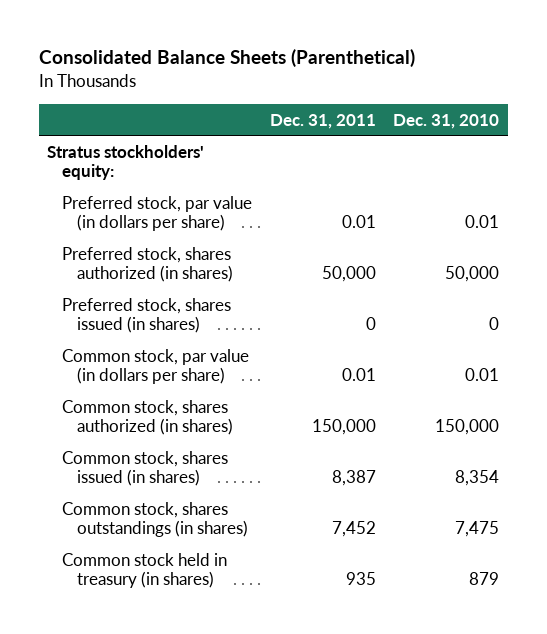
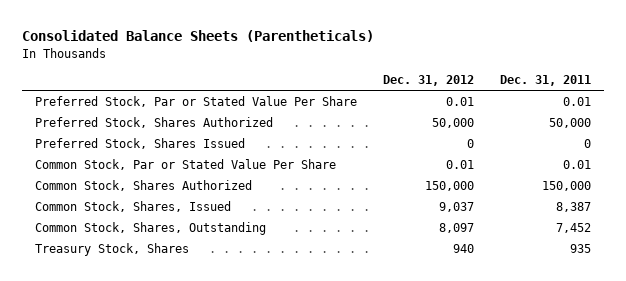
- Consolidated Balance Sheets (Parenthetical)
+ Consolidated Balance Sheets (Parentheticals)
- | Dec. 31, 2011 | Dec. 31, 2010
+ | Dec. 31, 2012 | Dec. 31, 2011
- Stratus stockholders' equity:
- Preferred stock, par value (in dollars per share) | 0.01 | 0.01
- Preferred stock, shares authorized (in shares) | 50,000 | 50,000
- Preferred stock, shares issued (in shares) | 0 | 0
- Common stock, par value (in dollars per share) | 0.01 | 0.01
- Common stock, shares authorized (in shares) | 150,000 | 150,000
- Common stock, shares issued (in shares) | 8,387 | 8,354
- Common stock, shares outstandings (in shares) | 7,452 | 7,475
- Common stock held in treasury (in shares) | 935 | 879
+ Preferred Stock, Par or Stated Value Per Share | 0.01 | 0.01
+ Preferred Stock, Shares Authorized | 50,000 | 50,000
+ Preferred Stock, Shares Issued | 0 | 0
+ Common Stock, Par or Stated Value Per Share | 0.01 | 0.01
+ Common Stock, Shares Authorized | 150,000 | 150,000
+ Common Stock, Shares, Issued | 9,037 | 8,387
+ Common Stock, Shares, Outstanding | 8,097 | 7,452
+ Treasury Stock, Shares | 940 | 935

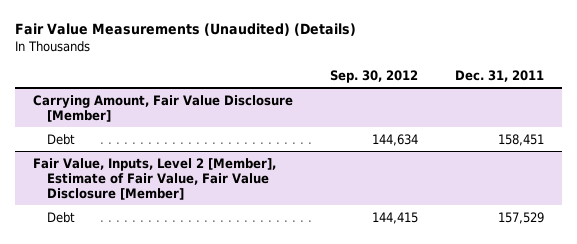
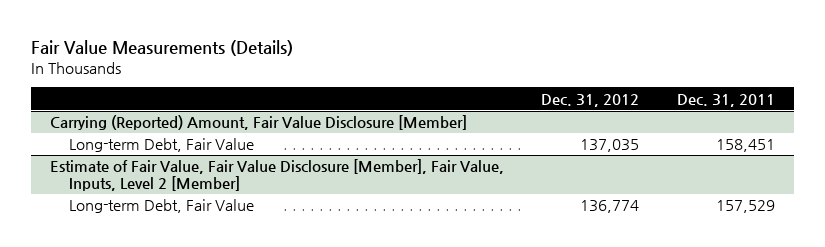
- Fair Value Measurements (Unaudited) (Details)
+ Fair Value Measurements (Details)
- | Sep. 30, 2012 | Dec. 31, 2011
+ | Dec. 31, 2012 | Dec. 31, 2011
- Carrying Amount, Fair Value Disclosure [Member]
- Debt | 144,634 | 158,451
- Fair Value, Inputs, Level 2 [Member], Estimate of Fair Value, Fair Value Disclosure [Member]
- Debt | 144,415 | 157,529
+ Carrying (Reported) Amount, Fair Value Disclosure [Member]
+ Long-term Debt, Fair Value | 137,035 | 158,451
+ Estimate of Fair Value, Fair Value Disclosure [Member], Fair Value, Inputs, Level 2 [Member]
+ Long-term Debt, Fair Value | 136,774 | 157,529

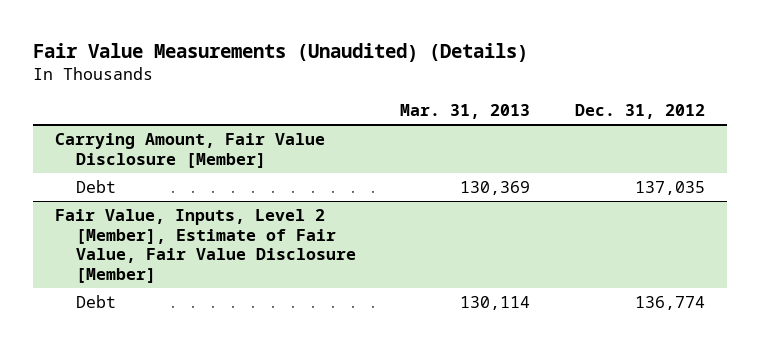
- Fair Value Measurements (Details)
+ Fair Value Measurements (Unaudited) (Details)
- | Dec. 31, 2012 | Dec. 31, 2011
+ | Mar. 31, 2013 | Dec. 31, 2012
- Carrying (Reported) Amount, Fair Value Disclosure [Member]
- Long-term Debt, Fair Value | 137,035 | 158,451
- Estimate of Fair Value, Fair Value Disclosure [Member], Fair Value, Inputs, Level 2 [Member]
- Long-term Debt, Fair Value | 136,774 | 157,529
+ Carrying Amount, Fair Value Disclosure [Member]
+ Debt | 130,369 | 137,035
+ Fair Value, Inputs, Level 2 [Member], Estimate of Fair Value, Fair Value Disclosure [Member]
+ Debt | 130,114 | 136,774

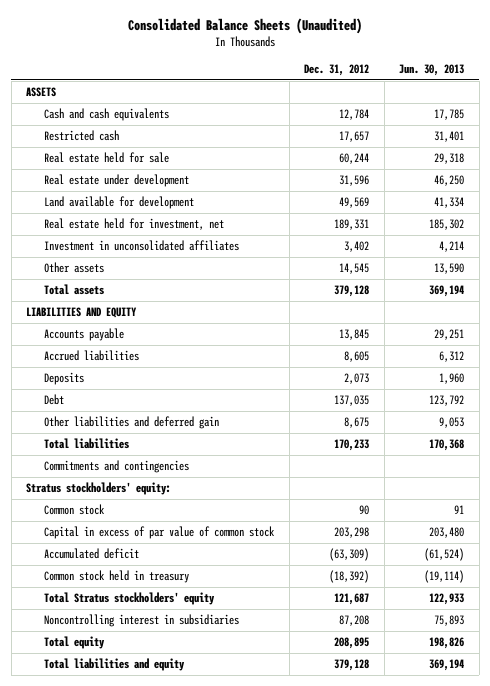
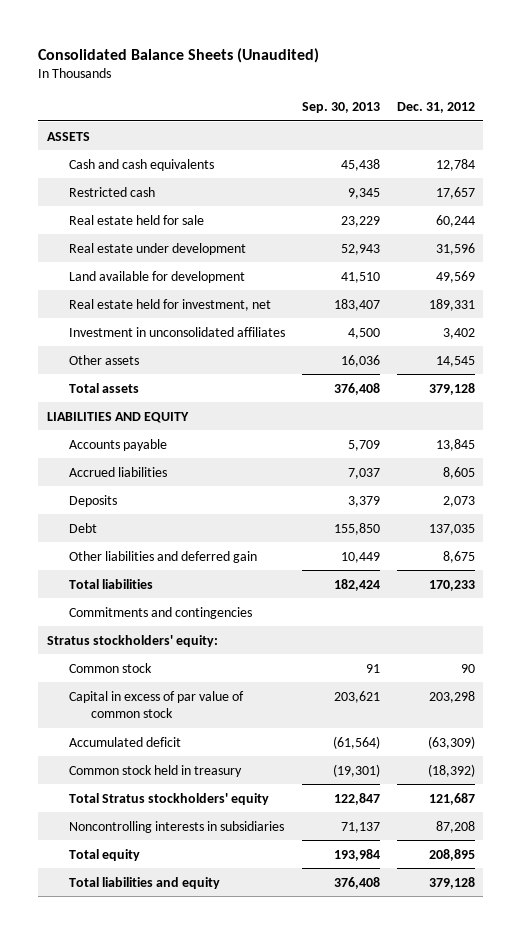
- | Dec. 31, 2012 | Jun. 30, 2013
+ | Sep. 30, 2013 | Dec. 31, 2012
- Noncontrolling interest in subsidiaries | 87,208 | 75,893
+ Noncontrolling interests in subsidiaries | 71,137 | 87,208

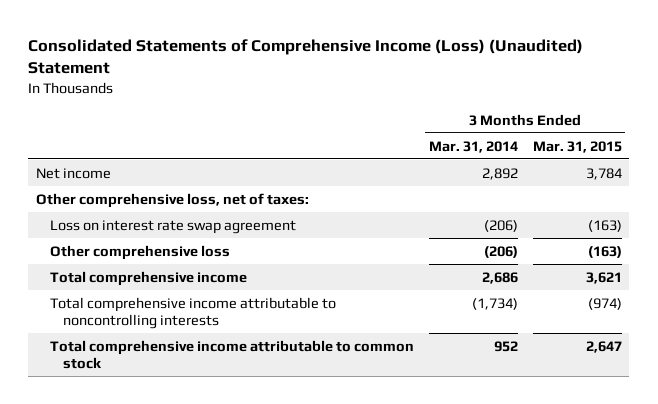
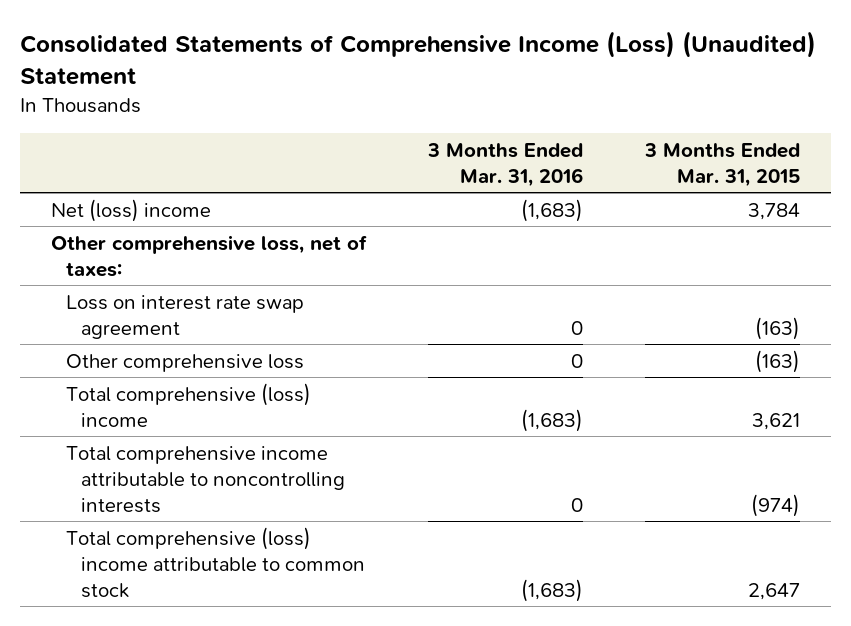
- | 3 Months Ended Mar. 31, 2014 | 3 Months Ended Mar. 31, 2015
+ | 3 Months Ended Mar. 31, 2016 | 3 Months Ended Mar. 31, 2015
- Net income | 2,892 | 3,784
+ Net (loss) income | (1,683) | 3,784
- Total comprehensive income | 2,686 | 3,621
+ Total comprehensive (loss) income | (1,683) | 3,621
- Total comprehensive income attributable to common stock | 952 | 2,647
+ Total comprehensive (loss) income attributable to common stock | (1,683) | 2,647

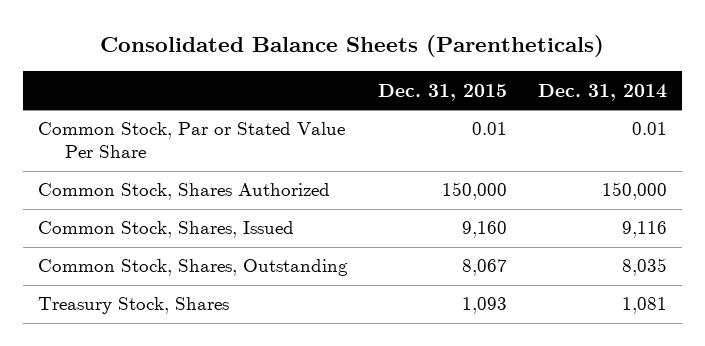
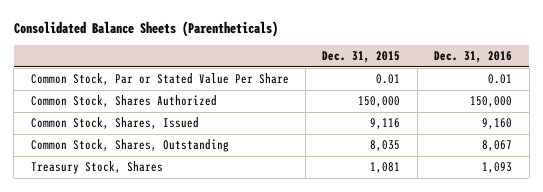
- | Dec. 31, 2015 | Dec. 31, 2014
+ | Dec. 31, 2015 | Dec. 31, 2016
- Common Stock, Shares, Issued | 9,160 | 9,116
- Common Stock, Shares, Outstanding | 8,067 | 8,035
- Treasury Stock, Shares | 1,093 | 1,081
+ Common Stock, Shares, Issued | 9,116 | 9,160
+ Common Stock, Shares, Outstanding | 8,035 | 8,067
+ Treasury Stock, Shares | 1,081 | 1,093

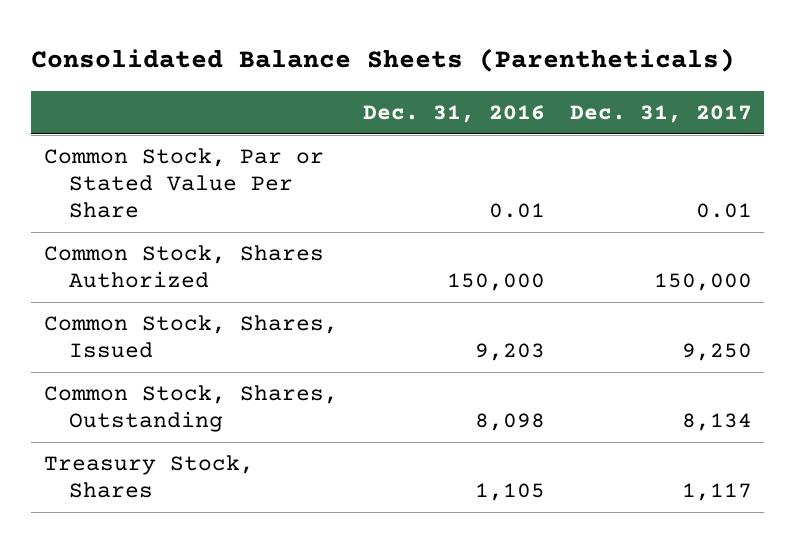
- | Dec. 31, 2015 | Dec. 31, 2016
+ | Dec. 31, 2016 | Dec. 31, 2017
- Common Stock, Shares, Issued | 9,116 | 9,160
- Common Stock, Shares, Outstanding | 8,035 | 8,067
- Treasury Stock, Shares | 1,081 | 1,093
+ Common Stock, Shares, Issued | 9,203 | 9,250
+ Common Stock, Shares, Outstanding | 8,098 | 8,134
+ Treasury Stock, Shares | 1,105 | 1,117

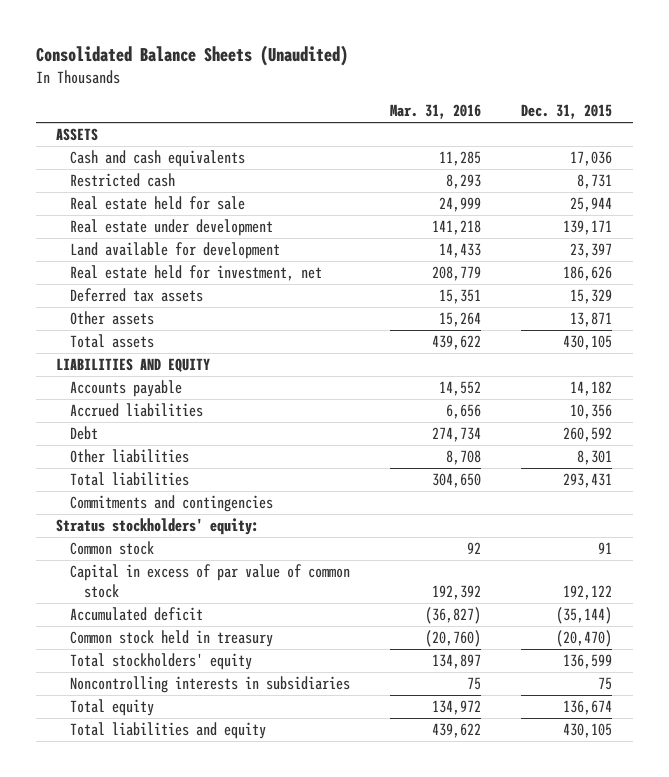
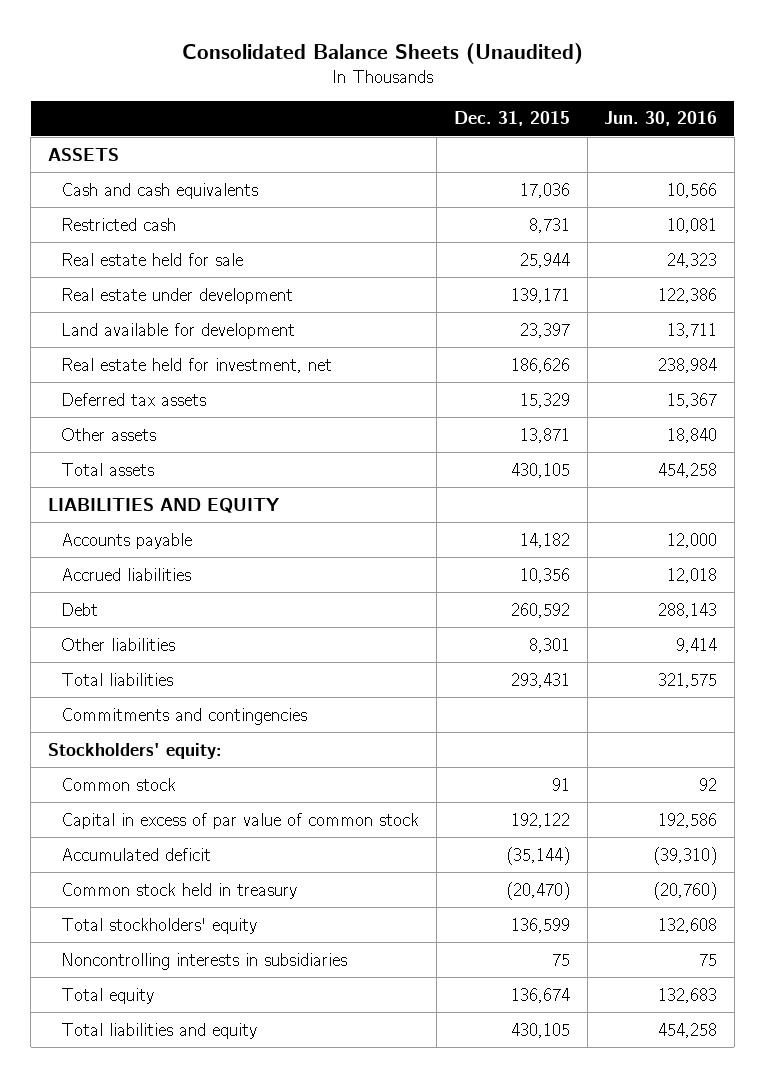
- | Mar. 31, 2016 | Dec. 31, 2015
+ | Dec. 31, 2015 | Jun. 30, 2016
- Stratus stockholders' equity:
+ Stockholders' equity:

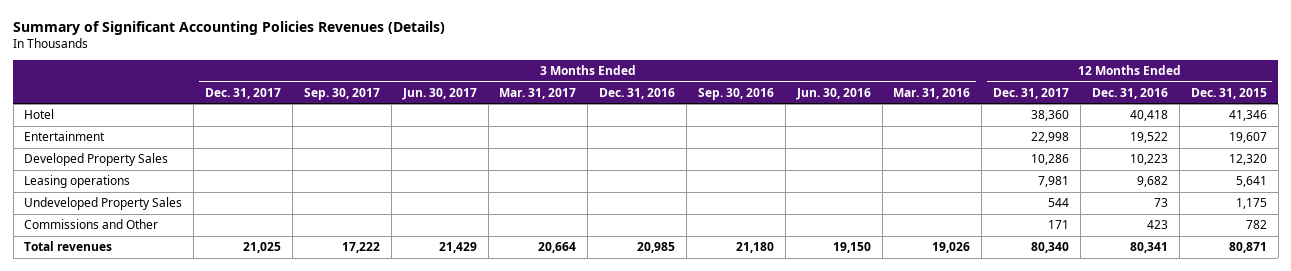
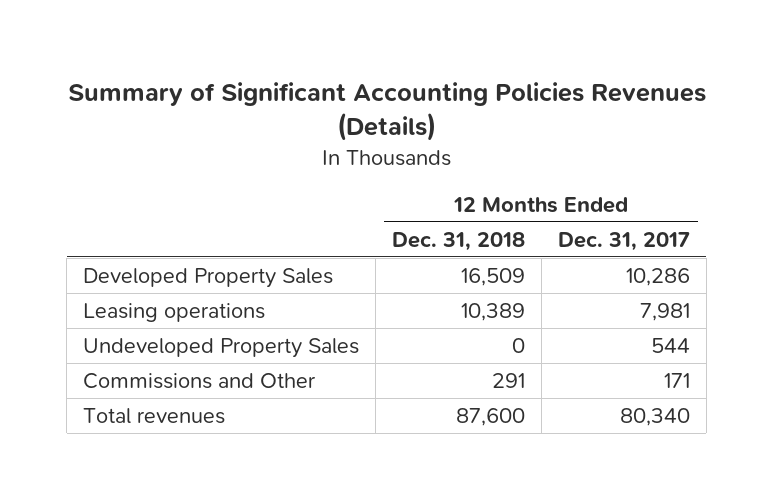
- | 3 Months Ended Dec. 31, 2017 | 3 Months Ended Sep. 30, 2017 | 3 Months Ended Jun. 30, 2017 | 3 Months Ended Mar. 31, 2017 | 3 Months Ended Dec. 31, 2016 | 3 Months Ended Sep. 30, 2016 | 3 Months Ended Jun. 30, 2016 | 3 Months Ended Mar. 31, 2016 | 12 Months Ended Dec. 31, 2017 | 12 Months Ended Dec. 31, 2016 | 12 Months Ended Dec. 31, 2015
+ | 12 Months Ended Dec. 31, 2018 | 12 Months Ended Dec. 31, 2017
- Hotel | | | | | | | | | 38,360 | 40,418 | 41,346
- Entertainment | | | | | | | | | 22,998 | 19,522 | 19,607

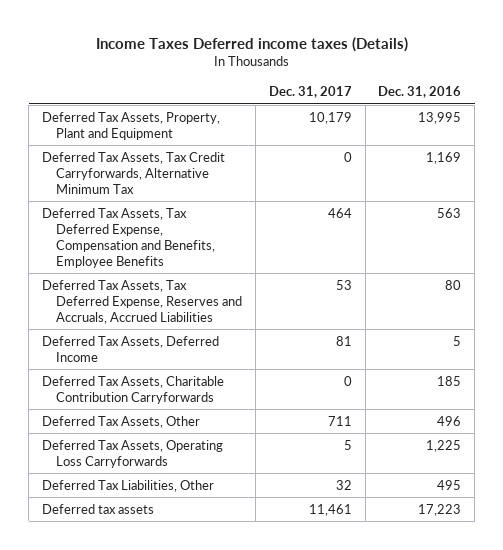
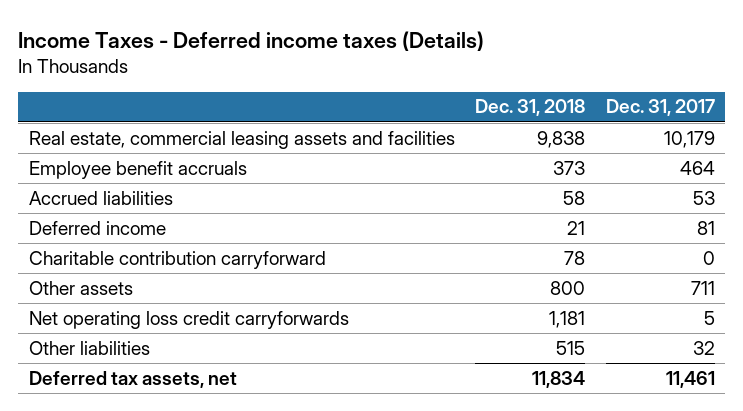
- Income Taxes Deferred income taxes (Details)
+ Income Taxes - Deferred income taxes (Details)
- | Dec. 31, 2017 | Dec. 31, 2016
+ | Dec. 31, 2018 | Dec. 31, 2017
- Deferred Tax Assets, Property, Plant and Equipment | 10,179 | 13,995
- Deferred Tax Assets, Tax Credit Carryforwards, Alternative Minimum Tax | 0 | 1,169
- Deferred Tax Assets, Tax Deferred Expense, Compensation and Benefits, Employee Benefits | 464 | 563
- Deferred Tax Assets, Tax Deferred Expense, Reserves and Accruals, Accrued Liabilities | 53 | 80
- Deferred Tax Assets, Deferred Income | 81 | 5
- Deferred Tax Assets, Charitable Contribution Carryforwards | 0 | 185
- Deferred Tax Assets, Other | 711 | 496
- Deferred Tax Assets, Operating Loss Carryforwards | 5 | 1,225
- Deferred Tax Liabilities, Other | 32 | 495
- Deferred tax assets | 11,461 | 17,223
+ Real estate, commercial leasing assets and facilities | 9,838 | 10,179
+ Employee benefit accruals | 373 | 464
+ Accrued liabilities | 58 | 53
+ Deferred income | 21 | 81
+ Charitable contribution carryforward | 78 | 0
+ Other assets | 800 | 711
+ Net operating loss credit carryforwards | 1,181 | 5
+ Other liabilities | 515 | 32
+ Deferred tax assets, net | 11,834 | 11,461

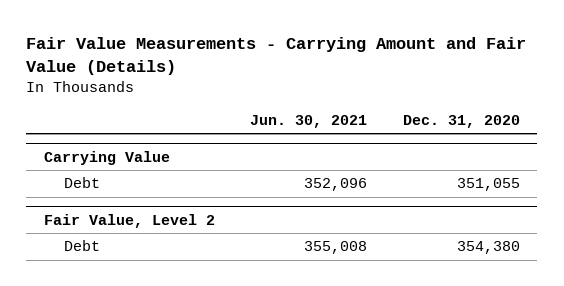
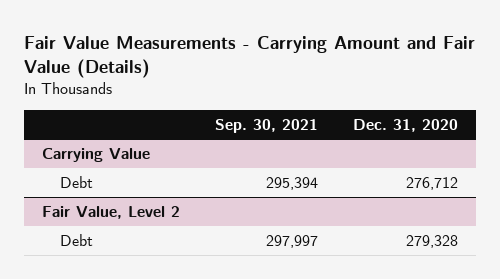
- | Jun. 30, 2021 | Dec. 31, 2020
+ | Sep. 30, 2021 | Dec. 31, 2020
@ Carrying Value
- Debt | 352,096 | 351,055
+ Debt | 295,394 | 276,712
@ Fair Value, Level 2
- Debt | 355,008 | 354,380
+ Debt | 297,997 | 279,328

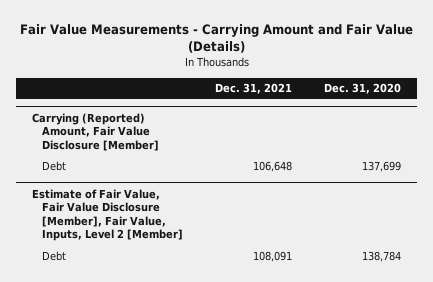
- | Sep. 30, 2021 | Dec. 31, 2020
+ | Dec. 31, 2021 | Dec. 31, 2020
- Carrying Value
- Debt | 295,394 | 276,712
- Fair Value, Level 2
- Debt | 297,997 | 279,328
+ Carrying (Reported) Amount, Fair Value Disclosure [Member]
+ Debt | 106,648 | 137,699
+ Estimate of Fair Value, Fair Value Disclosure [Member], Fair Value, Inputs, Level 2 [Member]
+ Debt | 108,091 | 138,784

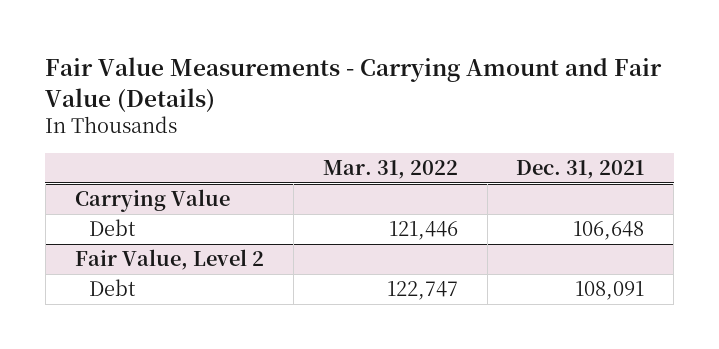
- | Dec. 31, 2021 | Dec. 31, 2020
+ | Mar. 31, 2022 | Dec. 31, 2021
- Carrying (Reported) Amount, Fair Value Disclosure [Member]
+ Carrying Value
- Estimate of Fair Value, Fair Value Disclosure [Member], Fair Value, Inputs, Level 2 [Member]
+ Fair Value, Level 2

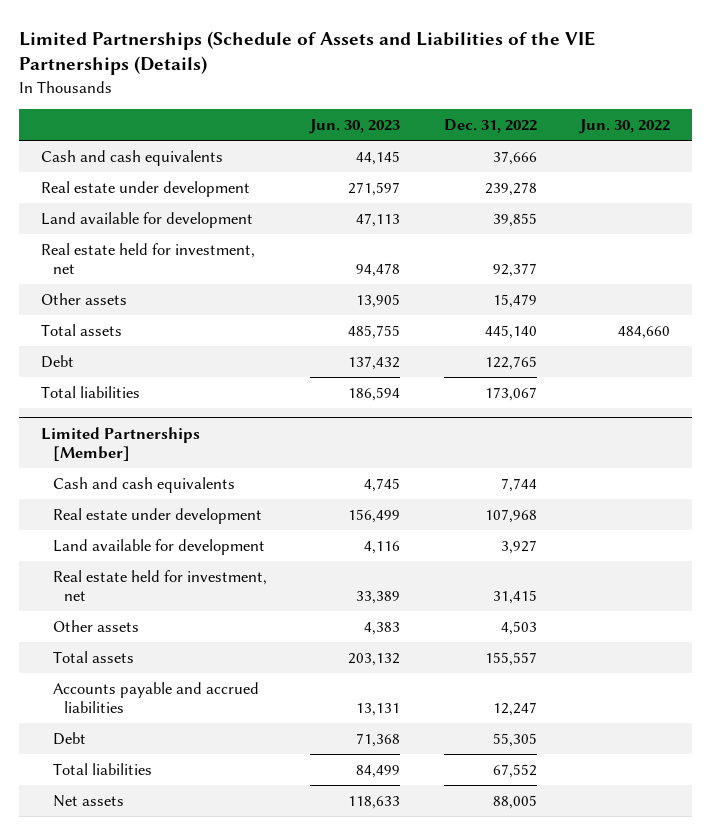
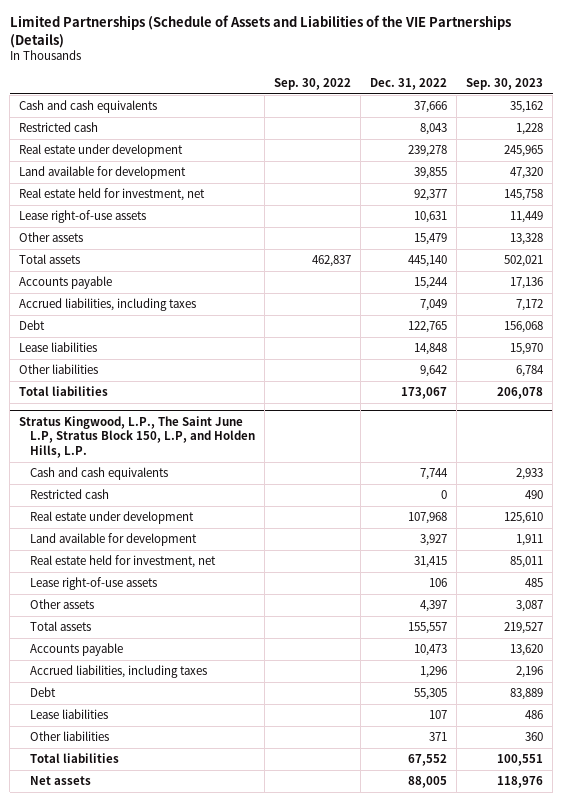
- | Jun. 30, 2023 | Dec. 31, 2022 | Jun. 30, 2022
+ | Sep. 30, 2022 | Dec. 31, 2022 | Sep. 30, 2023
+ Restricted cash | | 8,043 | 1,228
+ Lease right-of-use assets | | 10,631 | 11,449
+ Accounts payable | | 15,244 | 17,136
+ Accrued liabilities, including taxes | | 7,049 | 7,172
+ Lease liabilities | | 14,848 | 15,970
+ Other liabilities | | 9,642 | 6,784
- Limited Partnerships [Member]
+ Stratus Kingwood, L.P., The Saint June L.P, Stratus Block 150, L.P, and Holden Hills, L.P.
+ Restricted cash | | 0 | 490
- Other assets | 4,383 | 4,503 |
+ Lease right-of-use assets | | 106 | 485
+ Other assets | | 4,397 | 3,087
- Accounts payable and accrued liabilities | 13,131 | 12,247 |
+ Accounts payable | | 10,473 | 13,620
+ Accrued liabilities, including taxes | | 1,296 | 2,196
+ Lease liabilities | | 107 | 486
+ Other liabilities | | 371 | 360

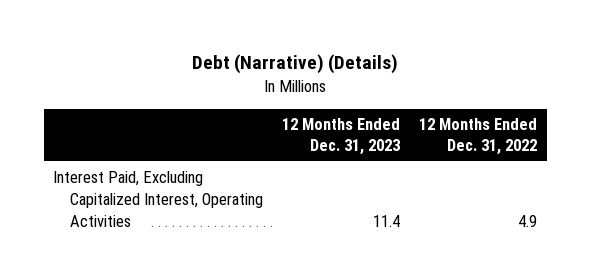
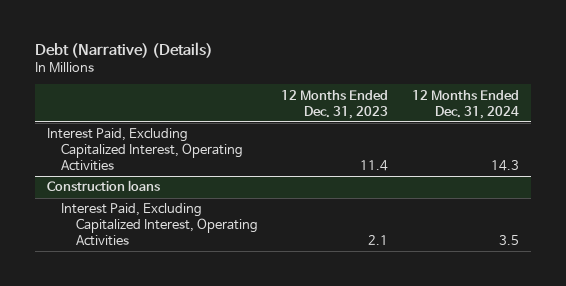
- | 12 Months Ended Dec. 31, 2023 | 12 Months Ended Dec. 31, 2022
+ | 12 Months Ended Dec. 31, 2023 | 12 Months Ended Dec. 31, 2024
+ Construction loans
+ Interest Paid, Excluding Capitalized Interest, Operating Activities | 2.1 | 3.5

